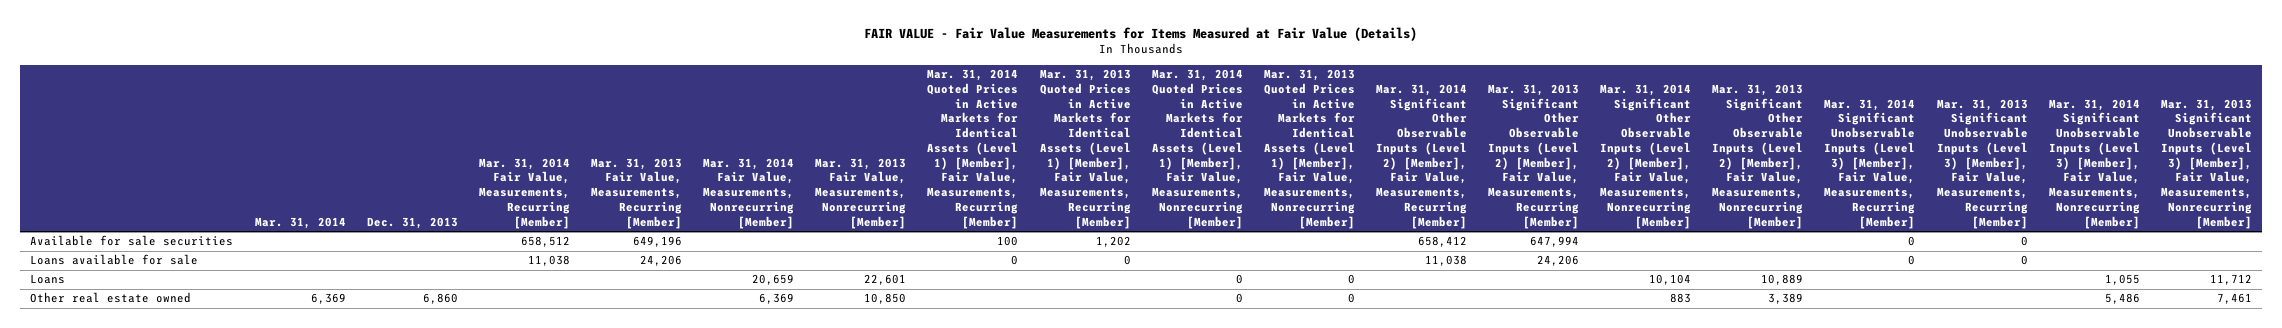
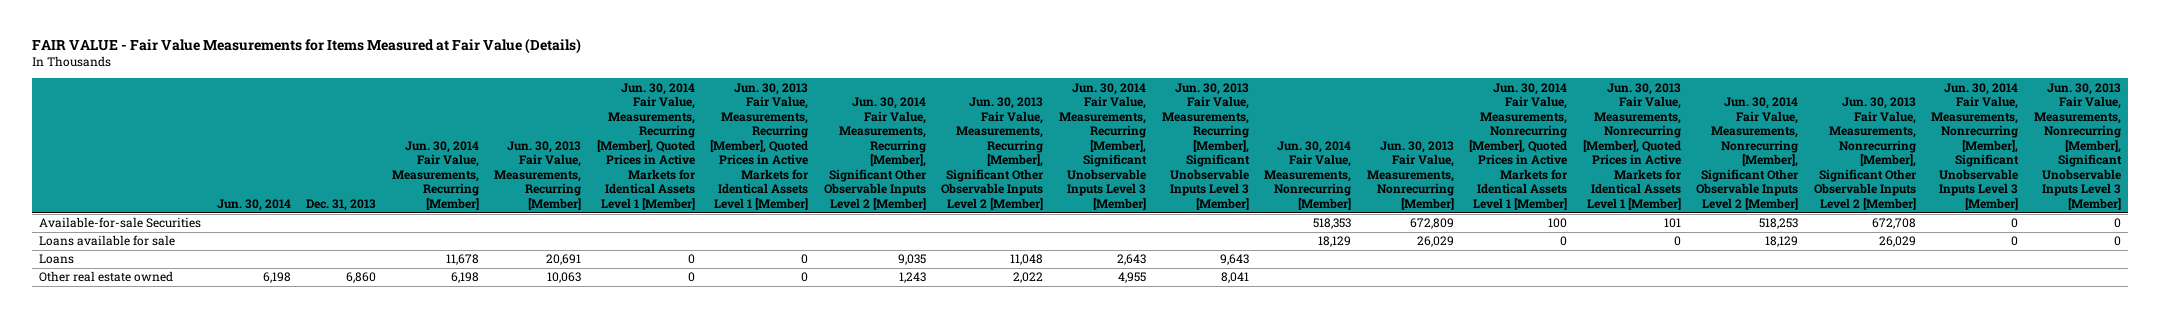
- | Mar. 31, 2014 | Dec. 31, 2013 | Mar. 31, 2014 Fair Value, Measurements, Recurring [Member] | Mar. 31, 2013 Fair Value, Measurements, Recurring [Member] | Mar. 31, 2014 Fair Value, Measurements, Nonrecurring [Member] | Mar. 31, 2013 Fair Value, Measurements, Nonrecurring [Member] | Mar. 31, 2014 Quoted Prices in Active Markets for Identical Assets (Level 1) [Member], Fair Value, Measurements, Recurring [Member] | Mar. 31, 2013 Quoted Prices in Active Markets for Identical Assets (Level 1) [Member], Fair Value, Measurements, Recurring [Member] | Mar. 31, 2014 Quoted Prices in Active Markets for Identical Assets (Level 1) [Member], Fair Value, Measurements, Nonrecurring [Member] | Mar. 31, 2013 Quoted Prices in Active Markets for Identical Assets (Level 1) [Member], Fair Value, Measurements, Nonrecurring [Member] | Mar. 31, 2014 Significant Other Observable Inputs (Level 2) [Member], Fair Value, Measurements, Recurring [Member] | Mar. 31, 2013 Significant Other Observable Inputs (Level 2) [Member], Fair Value, Measurements, Recurring [Member] | Mar. 31, 2014 Significant Other Observable Inputs (Level 2) [Member], Fair Value, Measurements, Nonrecurring [Member] | Mar. 31, 2013 Significant Other Observable Inputs (Level 2) [Member], Fair Value, Measurements, Nonrecurring [Member] | Mar. 31, 2014 Significant Unobservable Inputs (Level 3) [Member], Fair Value, Measurements, Recurring [Member] | Mar. 31, 2013 Significant Unobservable Inputs (Level 3) [Member], Fair Value, Measurements, Recurring [Member] | Mar. 31, 2014 Significant Unobservable Inputs (Level 3) [Member], Fair Value, Measurements, Nonrecurring [Member] | Mar. 31, 2013 Significant Unobservable Inputs (Level 3) [Member], Fair Value, Measurements, Nonrecurring [Member]
+ | Jun. 30, 2014 | Dec. 31, 2013 | Jun. 30, 2014 Fair Value, Measurements, Recurring [Member] | Jun. 30, 2013 Fair Value, Measurements, Recurring [Member] | Jun. 30, 2014 Fair Value, Measurements, Recurring [Member], Quoted Prices in Active Markets for Identical Assets Level 1 [Member] | Jun. 30, 2013 Fair Value, Measurements, Recurring [Member], Quoted Prices in Active Markets for Identical Assets Level 1 [Member] | Jun. 30, 2014 Fair Value, Measurements, Recurring [Member], Significant Other Observable Inputs Level 2 [Member] | Jun. 30, 2013 Fair Value, Measurements, Recurring [Member], Significant Other Observable Inputs Level 2 [Member] | Jun. 30, 2014 Fair Value, Measurements, Recurring [Member], Significant Unobservable Inputs Level 3 [Member] | Jun. 30, 2013 Fair Value, Measurements, Recurring [Member], Significant Unobservable Inputs Level 3 [Member] | Jun. 30, 2014 Fair Value, Measurements, Nonrecurring [Member] | Jun. 30, 2013 Fair Value, Measurements, Nonrecurring [Member] | Jun. 30, 2014 Fair Value, Measurements, Nonrecurring [Member], Quoted Prices in Active Markets for Identical Assets Level 1 [Member] | Jun. 30, 2013 Fair Value, Measurements, Nonrecurring [Member], Quoted Prices in Active Markets for Identical Assets Level 1 [Member] | Jun. 30, 2014 Fair Value, Measurements, Nonrecurring [Member], Significant Other Observable Inputs Level 2 [Member] | Jun. 30, 2013 Fair Value, Measurements, Nonrecurring [Member], Significant Other Observable Inputs Level 2 [Member] | Jun. 30, 2014 Fair Value, Measurements, Nonrecurring [Member], Significant Unobservable Inputs Level 3 [Member] | Jun. 30, 2013 Fair Value, Measurements, Nonrecurring [Member], Significant Unobservable Inputs Level 3 [Member]
- Available for sale securities | | | 658,512 | 649,196 | | | 100 | 1,202 | | | 658,412 | 647,994 | | | 0 | 0 | |
+ Available-for-sale Securities | | | | | | | | | | | 518,353 | 672,809 | 100 | 101 | 518,253 | 672,708 | 0 | 0

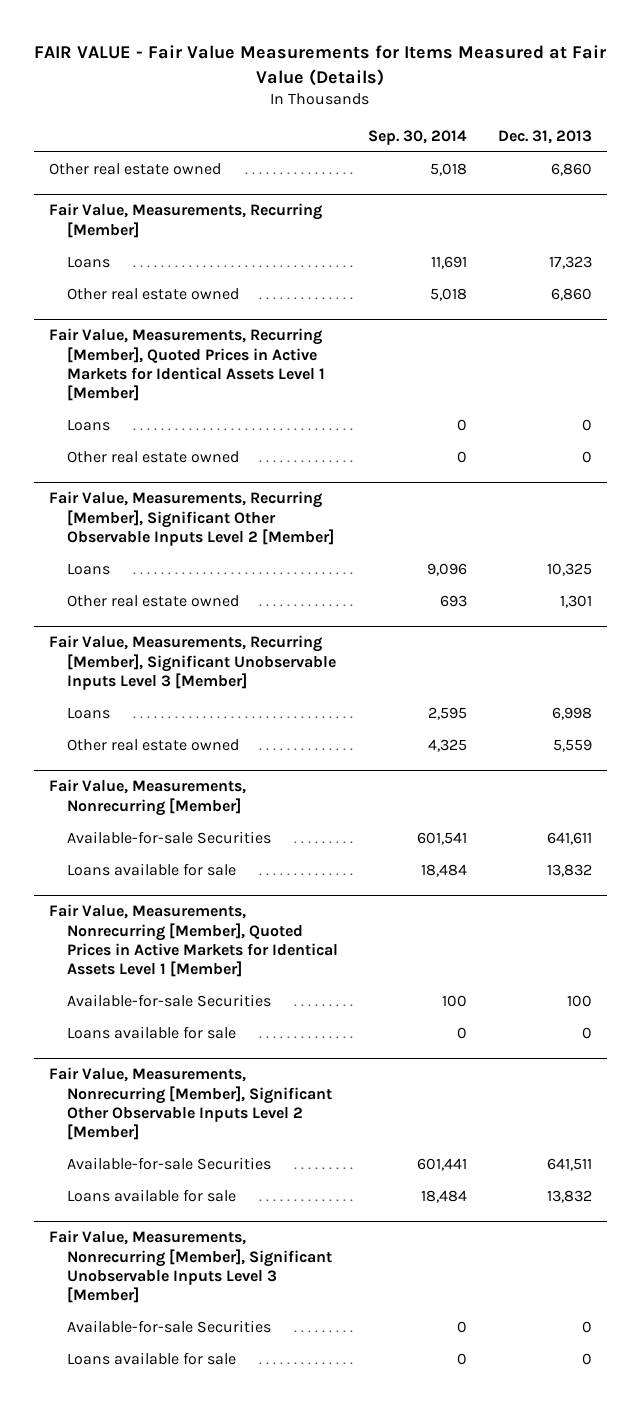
- | Jun. 30, 2014 | Dec. 31, 2013 | Jun. 30, 2014 Fair Value, Measurements, Recurring [Member] | Jun. 30, 2013 Fair Value, Measurements, Recurring [Member] | Jun. 30, 2014 Fair Value, Measurements, Recurring [Member], Quoted Prices in Active Markets for Identical Assets Level 1 [Member] | Jun. 30, 2013 Fair Value, Measurements, Recurring [Member], Quoted Prices in Active Markets for Identical Assets Level 1 [Member] | Jun. 30, 2014 Fair Value, Measurements, Recurring [Member], Significant Other Observable Inputs Level 2 [Member] | Jun. 30, 2013 Fair Value, Measurements, Recurring [Member], Significant Other Observable Inputs Level 2 [Member] | Jun. 30, 2014 Fair Value, Measurements, Recurring [Member], Significant Unobservable Inputs Level 3 [Member] | Jun. 30, 2013 Fair Value, Measurements, Recurring [Member], Significant Unobservable Inputs Level 3 [Member] | Jun. 30, 2014 Fair Value, Measurements, Nonrecurring [Member] | Jun. 30, 2013 Fair Value, Measurements, Nonrecurring [Member] | Jun. 30, 2014 Fair Value, Measurements, Nonrecurring [Member], Quoted Prices in Active Markets for Identical Assets Level 1 [Member] | Jun. 30, 2013 Fair Value, Measurements, Nonrecurring [Member], Quoted Prices in Active Markets for Identical Assets Level 1 [Member] | Jun. 30, 2014 Fair Value, Measurements, Nonrecurring [Member], Significant Other Observable Inputs Level 2 [Member] | Jun. 30, 2013 Fair Value, Measurements, Nonrecurring [Member], Significant Other Observable Inputs Level 2 [Member] | Jun. 30, 2014 Fair Value, Measurements, Nonrecurring [Member], Significant Unobservable Inputs Level 3 [Member] | Jun. 30, 2013 Fair Value, Measurements, Nonrecurring [Member], Significant Unobservable Inputs Level 3 [Member]
+ | Sep. 30, 2014 | Dec. 31, 2013
- Available-for-sale Securities | | | | | | | | | | | 518,353 | 672,809 | 100 | 101 | 518,253 | 672,708 | 0 | 0
- Loans available for sale | | | | | | | | | | | 18,129 | 26,029 | 0 | 0 | 18,129 | 26,029 | 0 | 0
- Loans | | | 11,678 | 20,691 | 0 | 0 | 9,035 | 11,048 | 2,643 | 9,643 | | | | | | | |
+ Fair Value, Measurements, Recurring [Member]
+ Loans | 11,691 | 17,323
+ Other real estate owned | 5,018 | 6,860
+ Fair Value, Measurements, Recurring [Member], Quoted Prices in Active Markets for Identical Assets Level 1 [Member]
+ Loans | 0 | 0
+ Other real estate owned | 0 | 0
+ Fair Value, Measurements, Recurring [Member], Significant Other Observable Inputs Level 2 [Member]
+ Loans | 9,096 | 10,325
+ Other real estate owned | 693 | 1,301
+ Fair Value, Measurements, Recurring [Member], Significant Unobservable Inputs Level 3 [Member]
+ Loans | 2,595 | 6,998
+ Other real estate owned | 4,325 | 5,559
+ Fair Value, Measurements, Nonrecurring [Member]
+ Available-for-sale Securities | 601,541 | 641,611
+ Loans available for sale | 18,484 | 13,832
+ Fair Value, Measurements, Nonrecurring [Member], Quoted Prices in Active Markets for Identical Assets Level 1 [Member]
+ Available-for-sale Securities | 100 | 100
+ Loans available for sale | 0 | 0
+ Fair Value, Measurements, Nonrecurring [Member], Significant Other Observable Inputs Level 2 [Member]
+ Available-for-sale Securities | 601,441 | 641,511
+ Loans available for sale | 18,484 | 13,832
+ Fair Value, Measurements, Nonrecurring [Member], Significant Unobservable Inputs Level 3 [Member]
+ Available-for-sale Securities | 0 | 0
+ Loans available for sale | 0 | 0

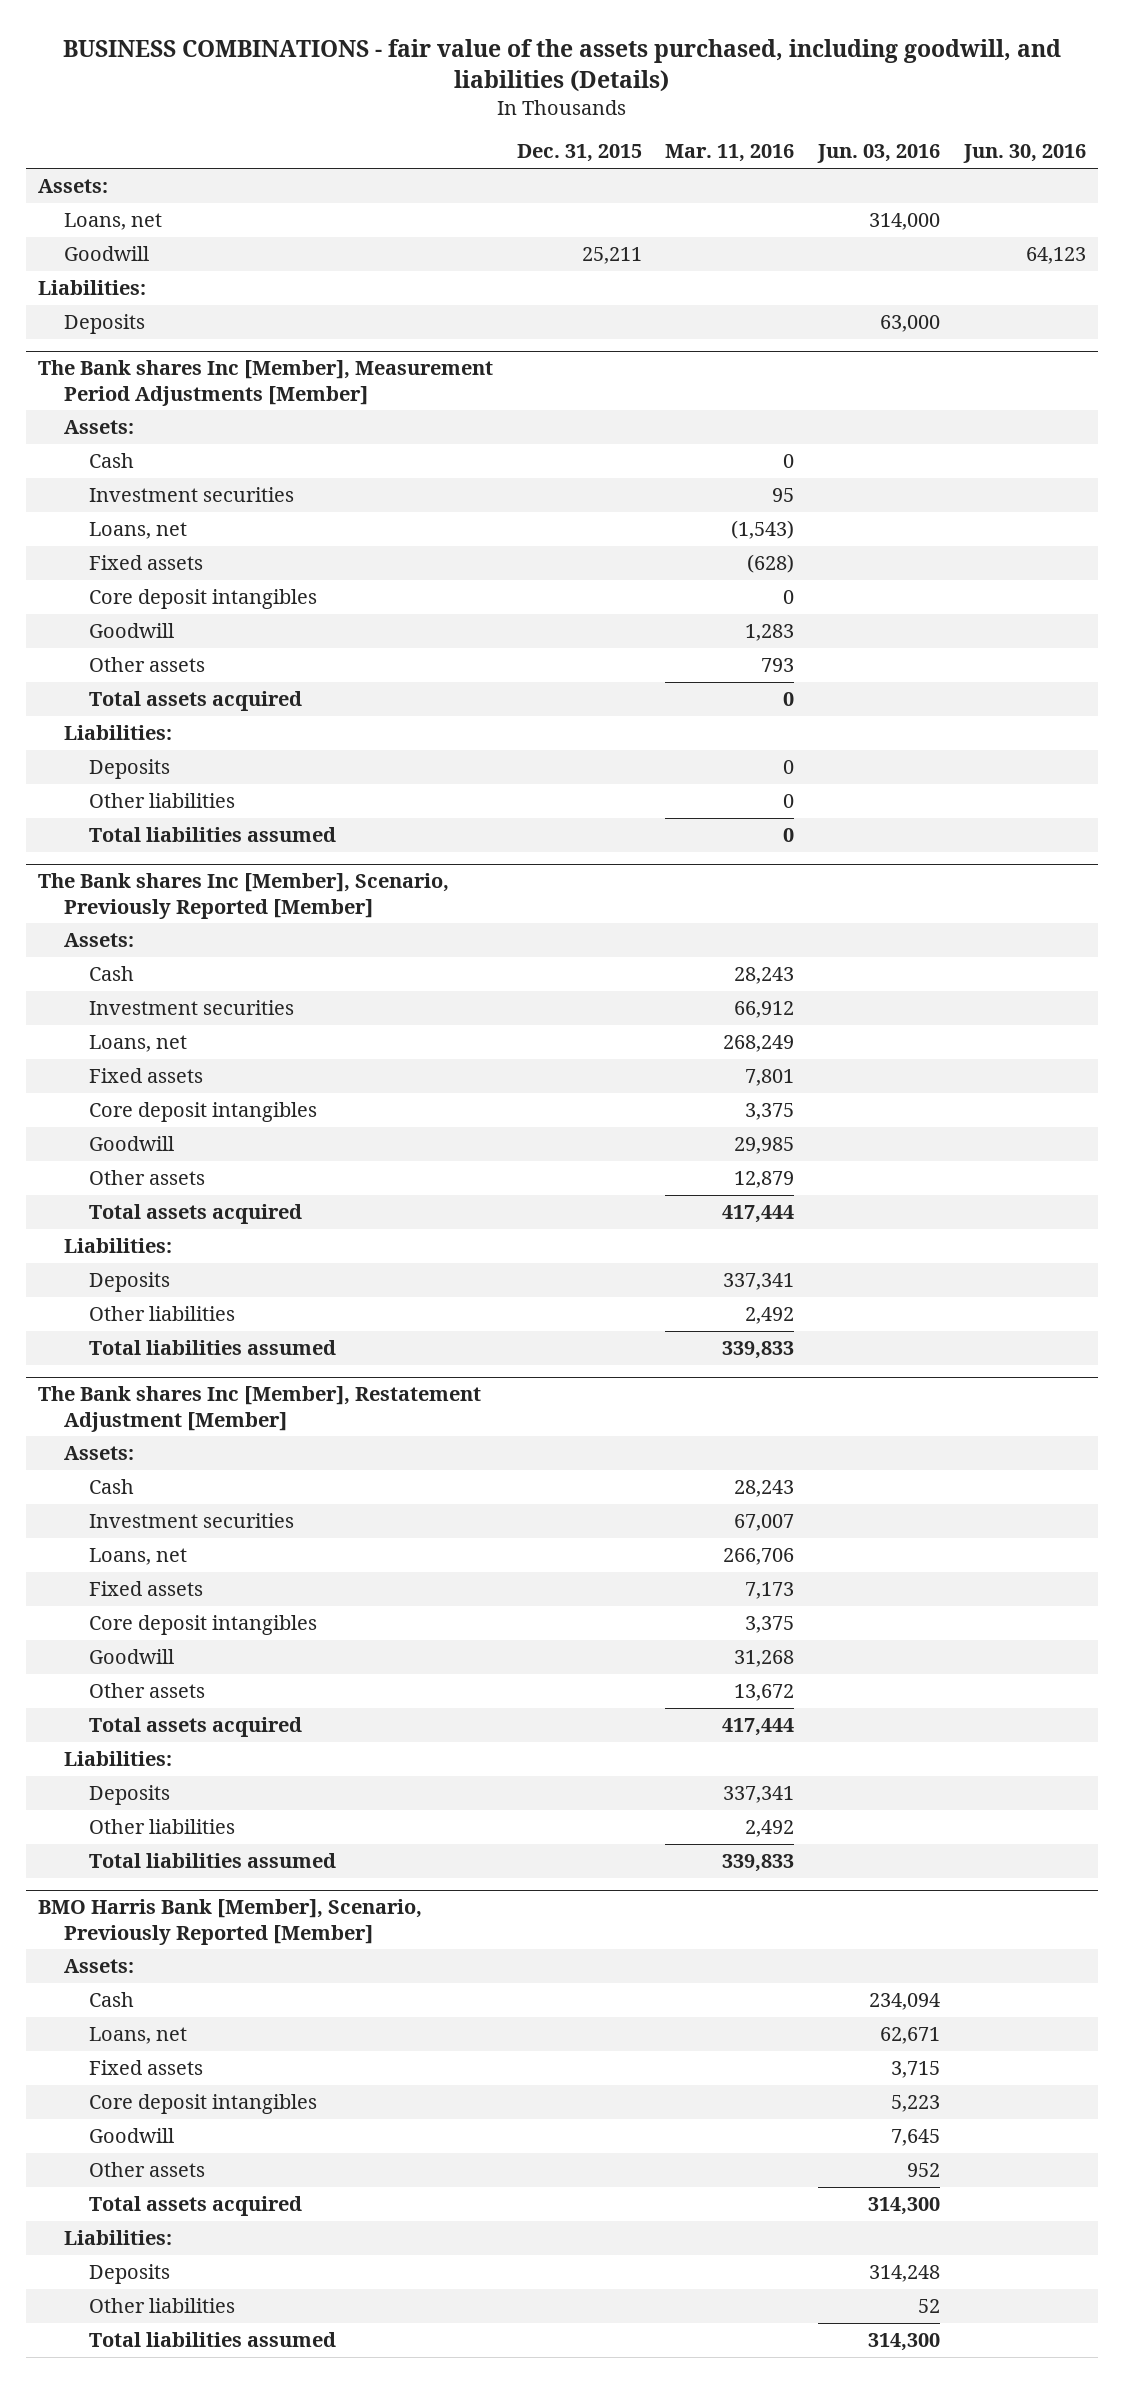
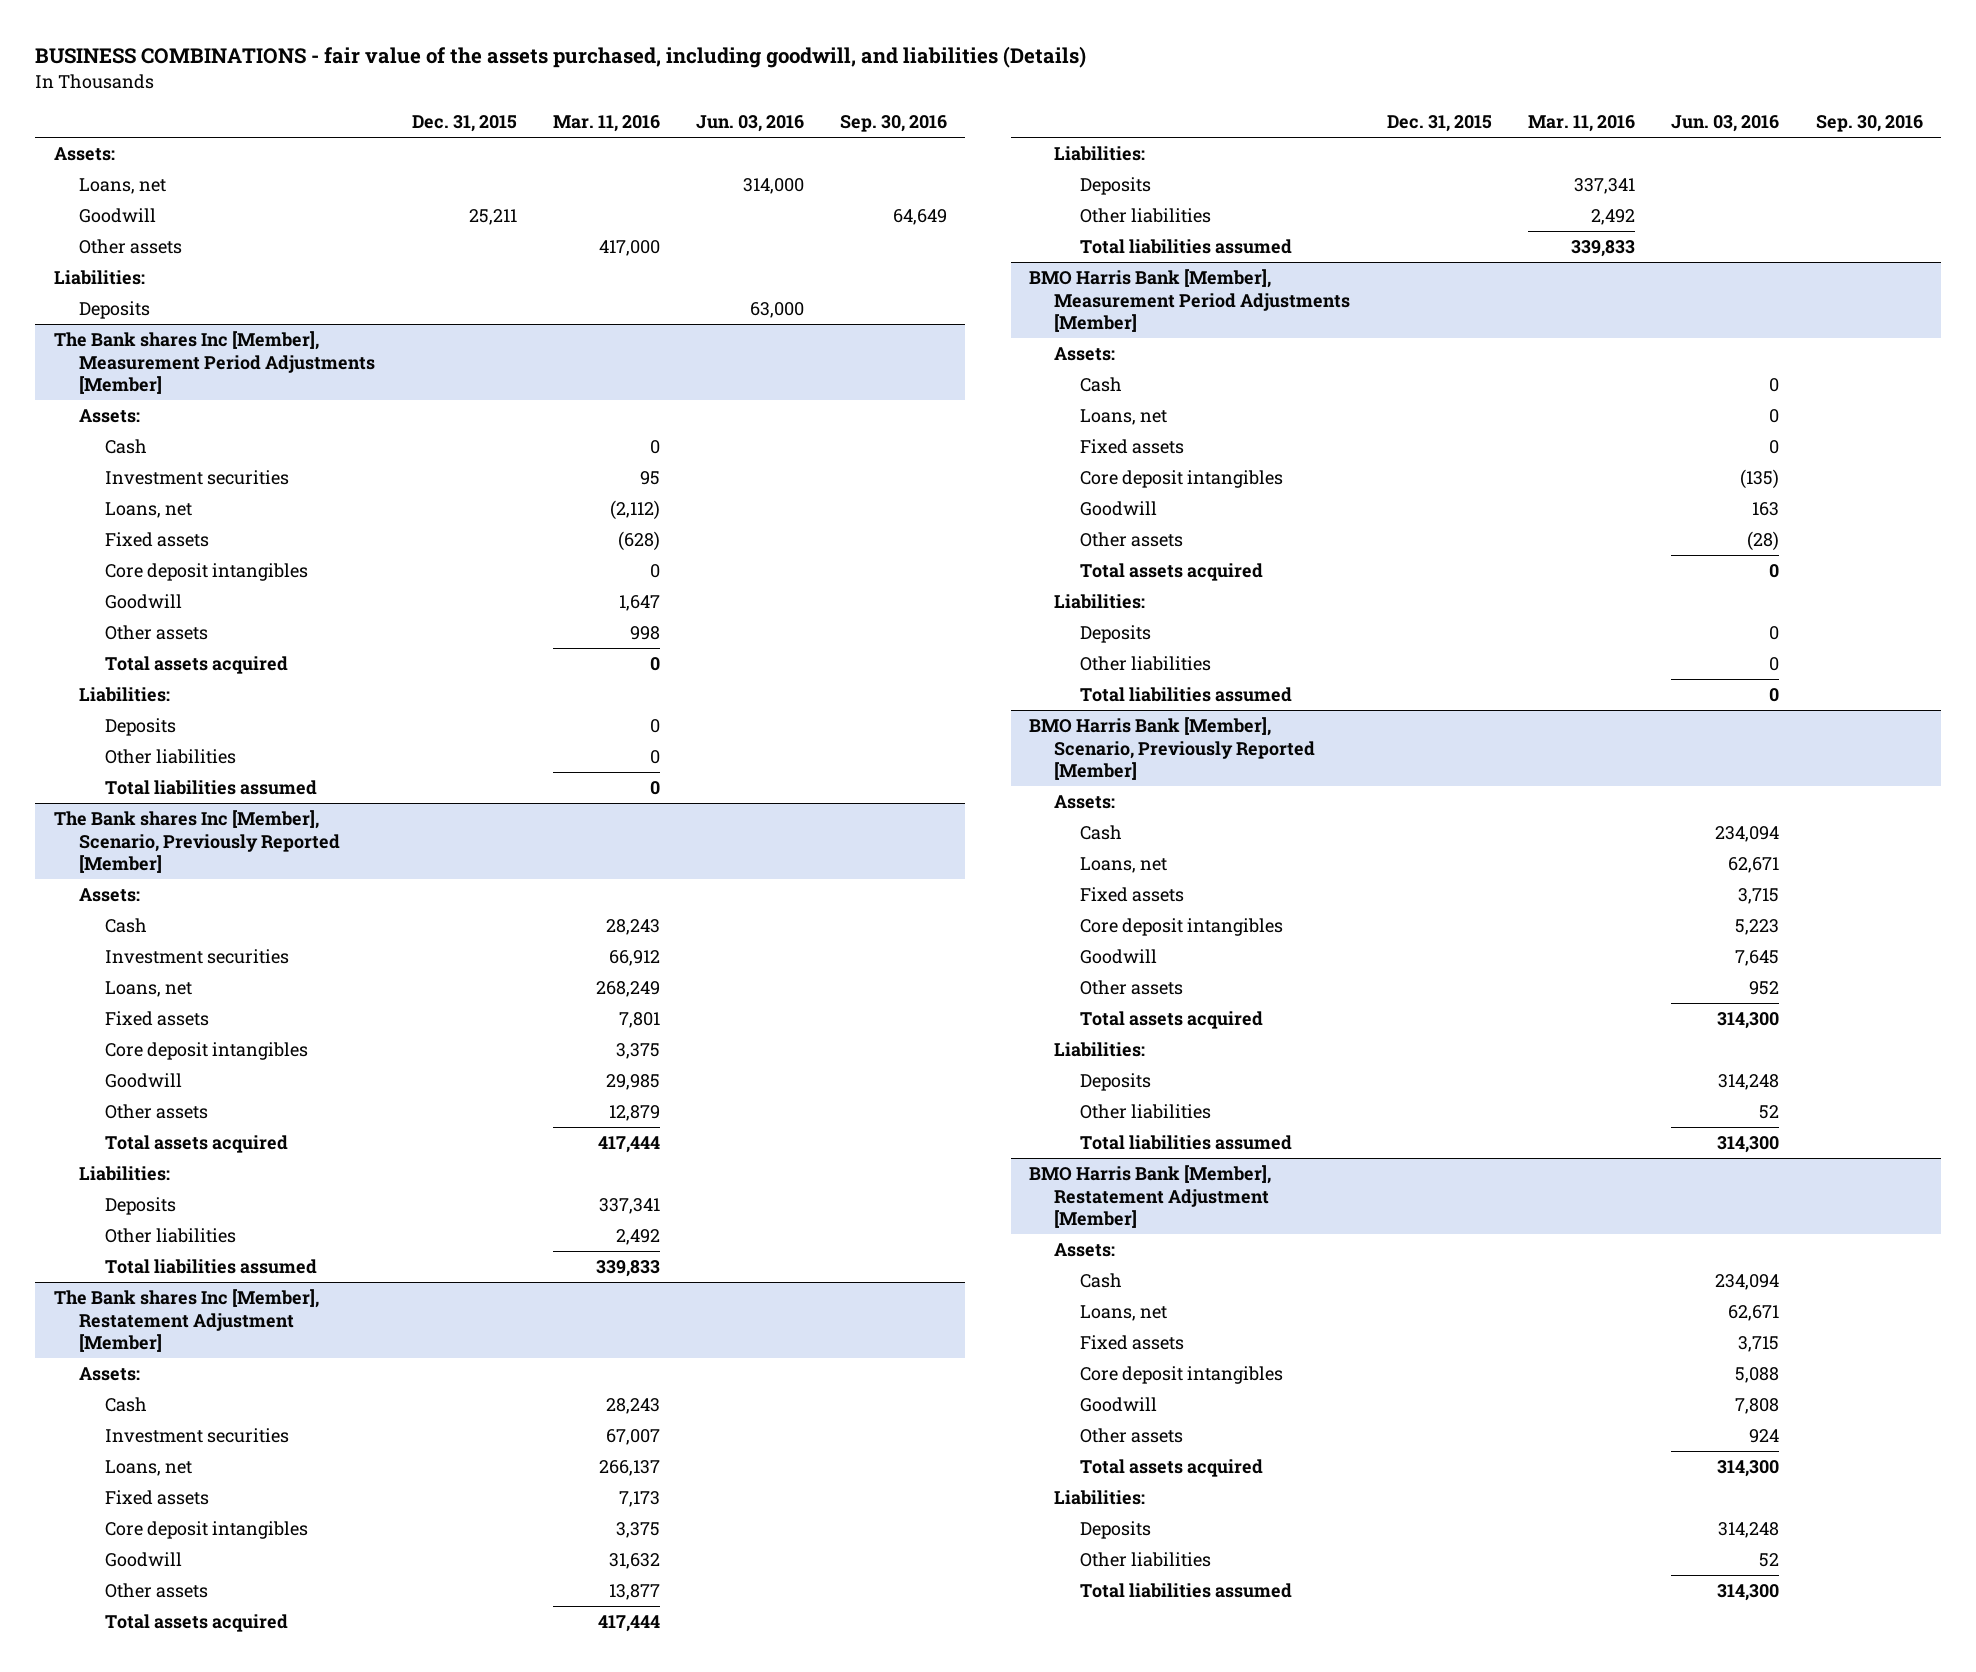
- | Dec. 31, 2015 | Mar. 11, 2016 | Jun. 03, 2016 | Jun. 30, 2016
+ | Dec. 31, 2015 | Mar. 11, 2016 | Jun. 03, 2016 | Sep. 30, 2016
+ Other assets | | 417,000 | |
@ The Bank shares Inc [Member], Measurement Period Adjustments [Member]
- Loans, net | | (1,543) | |
+ Loans, net | | (2,112) | |
- Goodwill | | 1,283 | |
- Other assets | | 793 | |
+ Goodwill | | 1,647 | |
+ Other assets | | 998 | |
@ The Bank shares Inc [Member], Restatement Adjustment [Member]
- Loans, net | | 266,706 | |
+ Loans, net | | 266,137 | |
- Goodwill | | 31,268 | |
- Other assets | | 13,672 | |
+ Goodwill | | 31,632 | |
+ Other assets | | 13,877 | |
+ BMO Harris Bank [Member], Measurement Period Adjustments [Member]
+ Assets:
+ Cash | | | 0 |
+ Loans, net | | | 0 |
+ Fixed assets | | | 0 |
+ Core deposit intangibles | | | (135) |
+ Goodwill | | | 163 |
+ Other assets | | | (28) |
+ Total assets acquired | | | 0 |
+ Liabilities:
+ Deposits | | | 0 |
+ Other liabilities | | | 0 |
+ Total liabilities assumed | | | 0 |
+ BMO Harris Bank [Member], Restatement Adjustment [Member]
+ Assets:
+ Cash | | | 234,094 |
+ Loans, net | | | 62,671 |
+ Fixed assets | | | 3,715 |
+ Core deposit intangibles | | | 5,088 |
+ Goodwill | | | 7,808 |
+ Other assets | | | 924 |
+ Total assets acquired | | | 314,300 |
+ Liabilities:
+ Deposits | | | 314,248 |
+ Other liabilities | | | 52 |
+ Total liabilities assumed | | | 314,300 |

